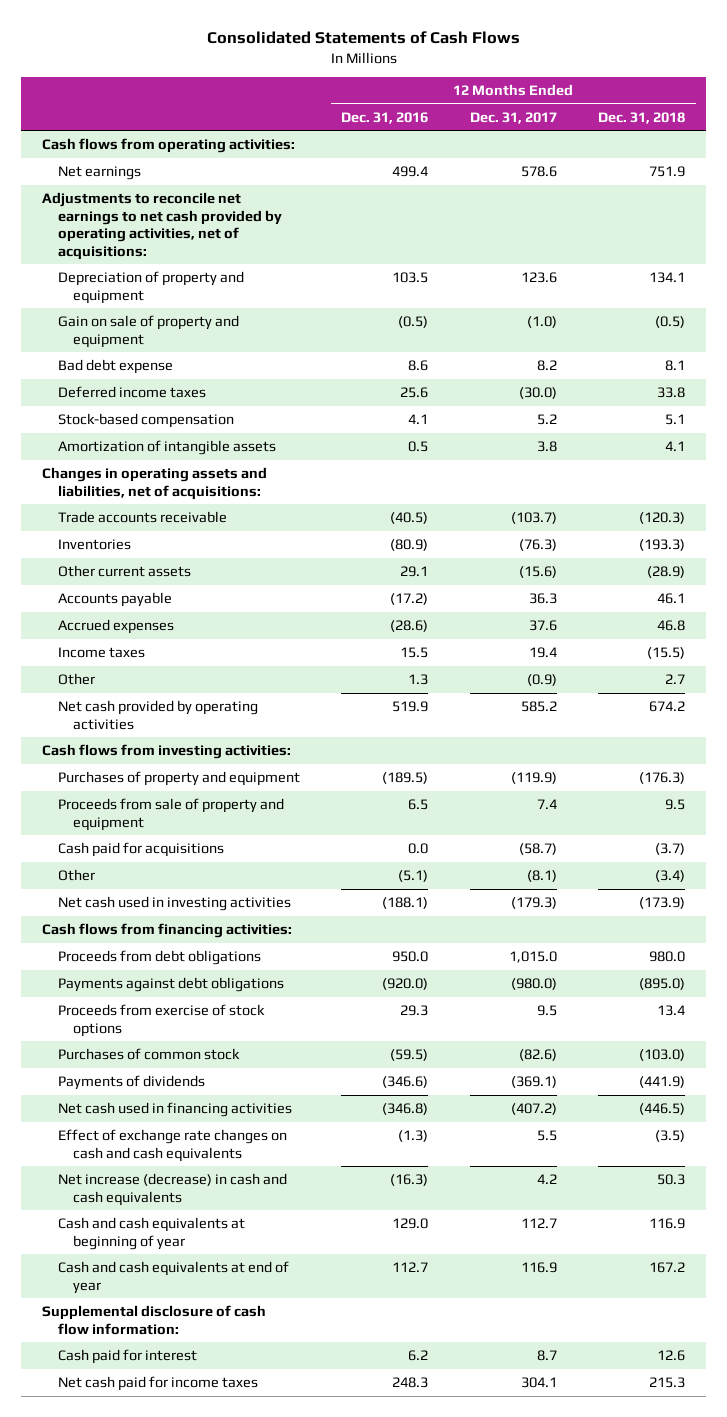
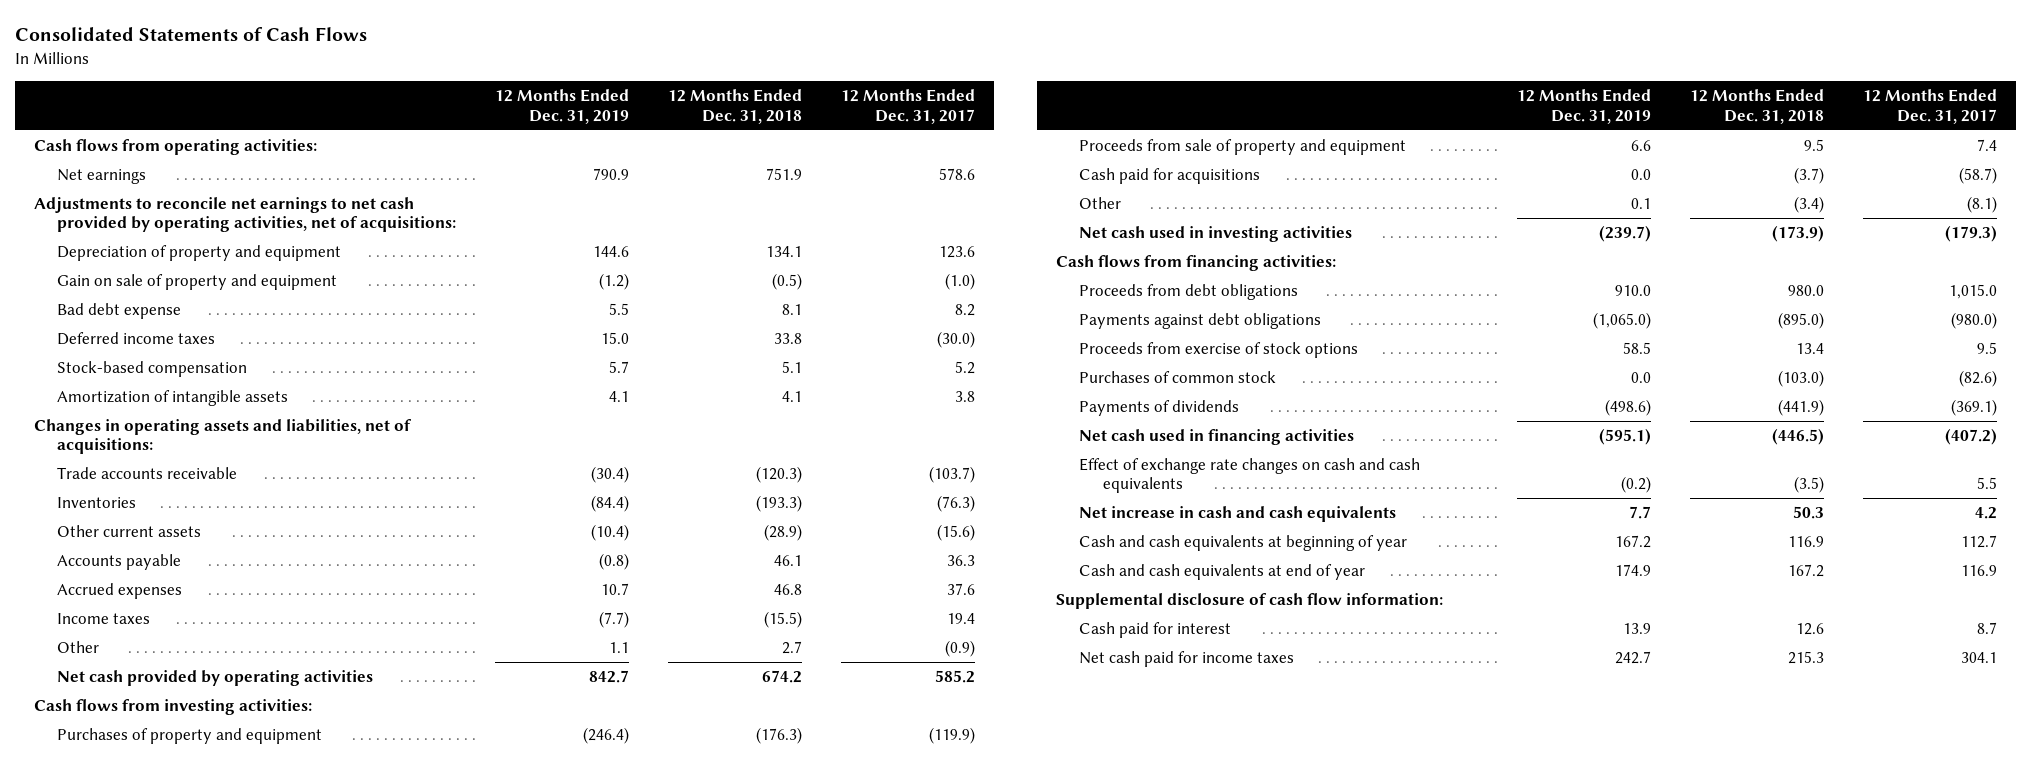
- | 12 Months Ended Dec. 31, 2016 | 12 Months Ended Dec. 31, 2017 | 12 Months Ended Dec. 31, 2018
+ | 12 Months Ended Dec. 31, 2019 | 12 Months Ended Dec. 31, 2018 | 12 Months Ended Dec. 31, 2017
- Net increase (decrease) in cash and cash equivalents | (16.3) | 4.2 | 50.3
+ Net increase in cash and cash equivalents | 7.7 | 50.3 | 4.2

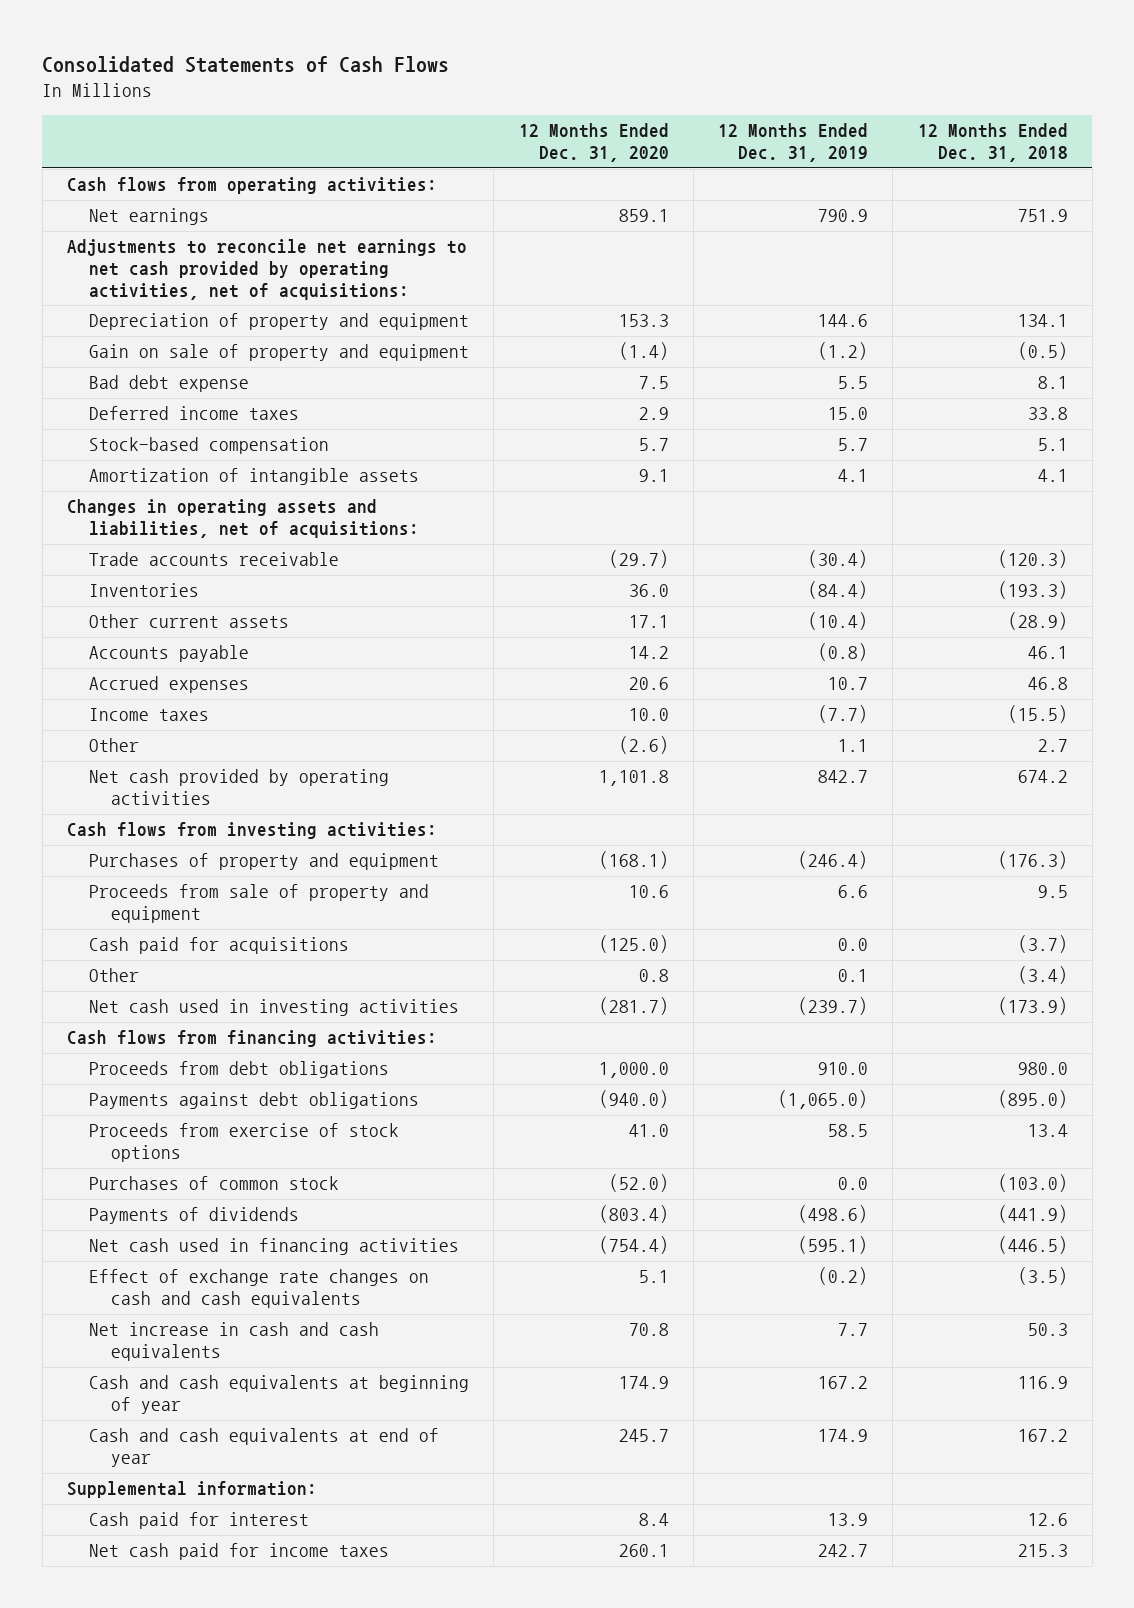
- | 12 Months Ended Dec. 31, 2019 | 12 Months Ended Dec. 31, 2018 | 12 Months Ended Dec. 31, 2017
+ | 12 Months Ended Dec. 31, 2020 | 12 Months Ended Dec. 31, 2019 | 12 Months Ended Dec. 31, 2018
- Supplemental disclosure of cash flow information:
+ Supplemental information:

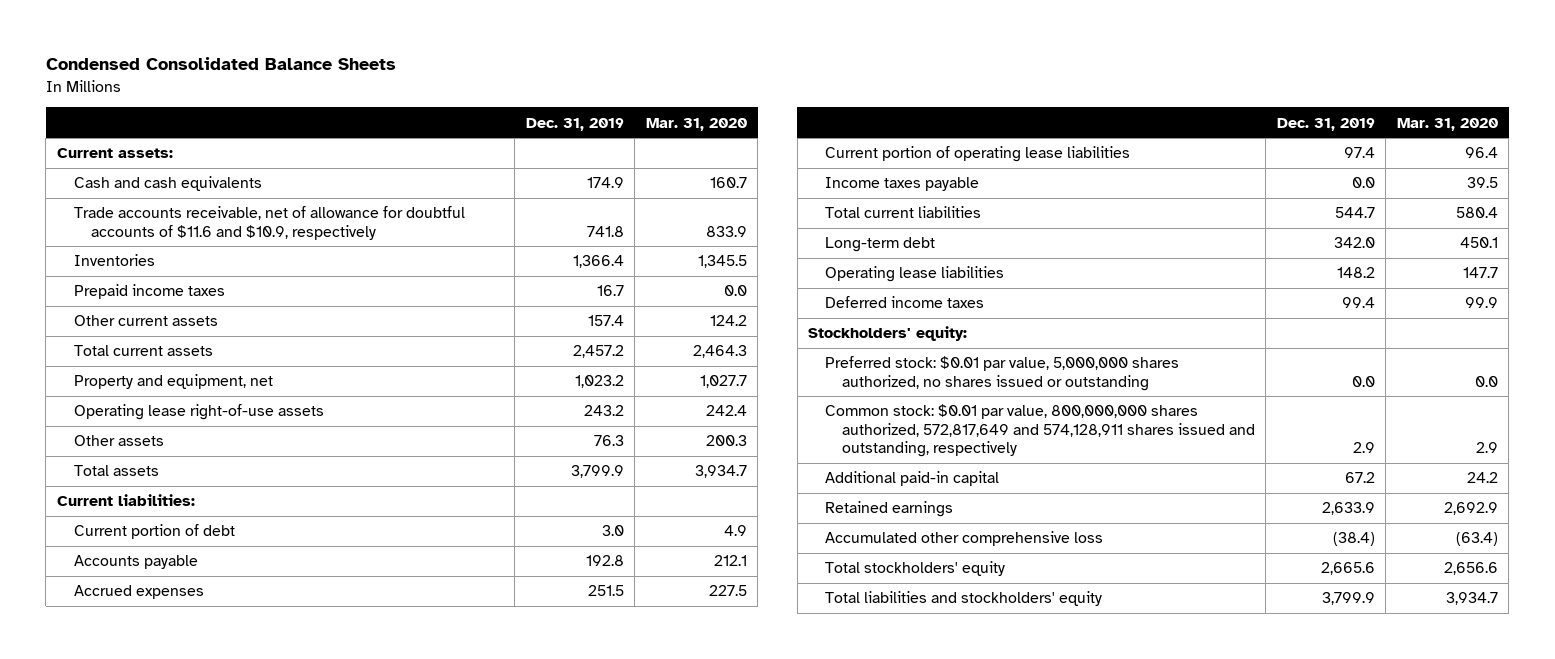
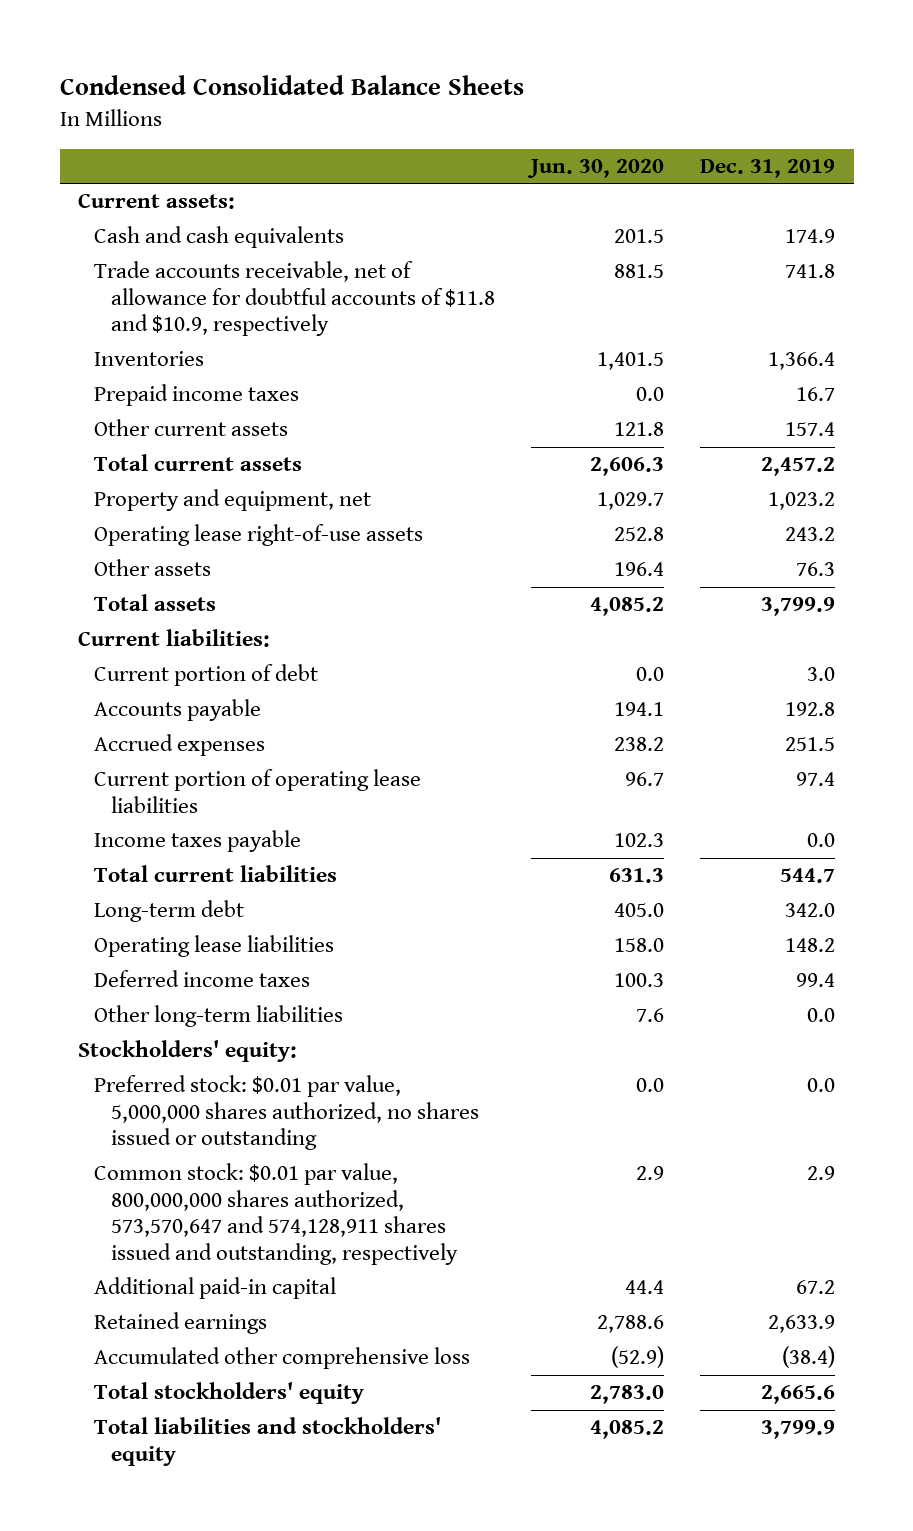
- | Dec. 31, 2019 | Mar. 31, 2020
+ | Jun. 30, 2020 | Dec. 31, 2019
- Trade accounts receivable, net of allowance for doubtful accounts of $11.6 and $10.9, respectively | 741.8 | 833.9
+ Trade accounts receivable, net of allowance for doubtful accounts of $11.8 and $10.9, respectively | 881.5 | 741.8
+ Other long-term liabilities | 7.6 | 0.0
- Common stock: $0.01 par value, 800,000,000 shares authorized, 572,817,649 and 574,128,911 shares issued and outstanding, respectively | 2.9 | 2.9
+ Common stock: $0.01 par value, 800,000,000 shares authorized, 573,570,647 and 574,128,911 shares issued and outstanding, respectively | 2.9 | 2.9

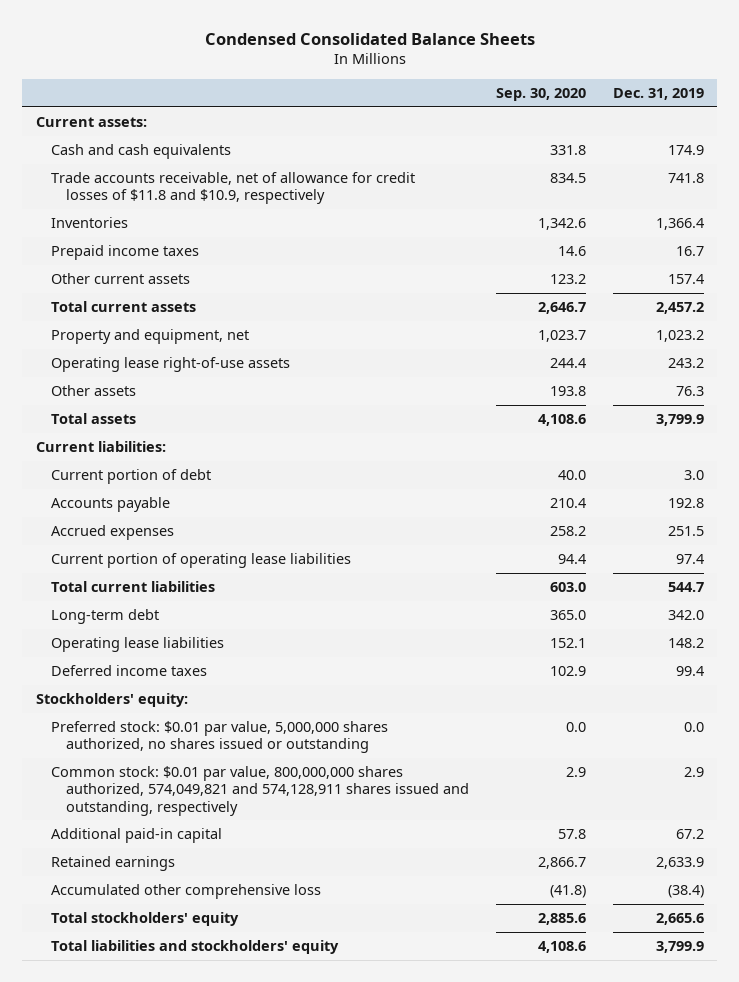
- | Jun. 30, 2020 | Dec. 31, 2019
+ | Sep. 30, 2020 | Dec. 31, 2019
- Trade accounts receivable, net of allowance for doubtful accounts of $11.8 and $10.9, respectively | 881.5 | 741.8
+ Trade accounts receivable, net of allowance for credit losses of $11.8 and $10.9, respectively | 834.5 | 741.8
- Income taxes payable | 102.3 | 0.0
- Other long-term liabilities | 7.6 | 0.0
- Common stock: $0.01 par value, 800,000,000 shares authorized, 573,570,647 and 574,128,911 shares issued and outstanding, respectively | 2.9 | 2.9
+ Common stock: $0.01 par value, 800,000,000 shares authorized, 574,049,821 and 574,128,911 shares issued and outstanding, respectively | 2.9 | 2.9

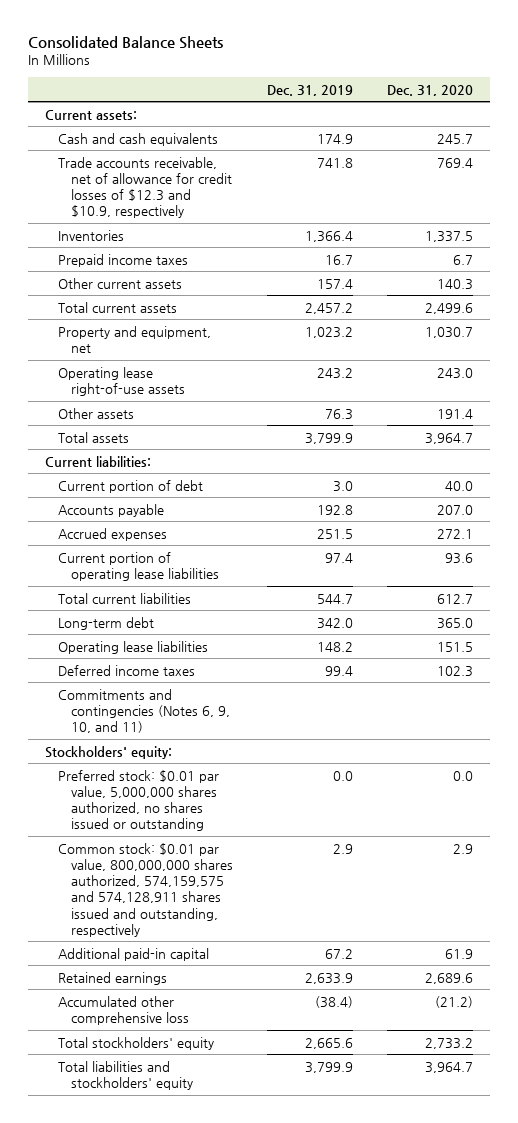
- Condensed Consolidated Balance Sheets
+ Consolidated Balance Sheets
- | Sep. 30, 2020 | Dec. 31, 2019
+ | Dec. 31, 2019 | Dec. 31, 2020
- Trade accounts receivable, net of allowance for credit losses of $11.8 and $10.9, respectively | 834.5 | 741.8
+ Trade accounts receivable, net of allowance for credit losses of $12.3 and $10.9, respectively | 741.8 | 769.4
+ Commitments and contingencies (Notes 6, 9, 10, and 11)
- Common stock: $0.01 par value, 800,000,000 shares authorized, 574,049,821 and 574,128,911 shares issued and outstanding, respectively | 2.9 | 2.9
+ Common stock: $0.01 par value, 800,000,000 shares authorized, 574,159,575 and 574,128,911 shares issued and outstanding, respectively | 2.9 | 2.9

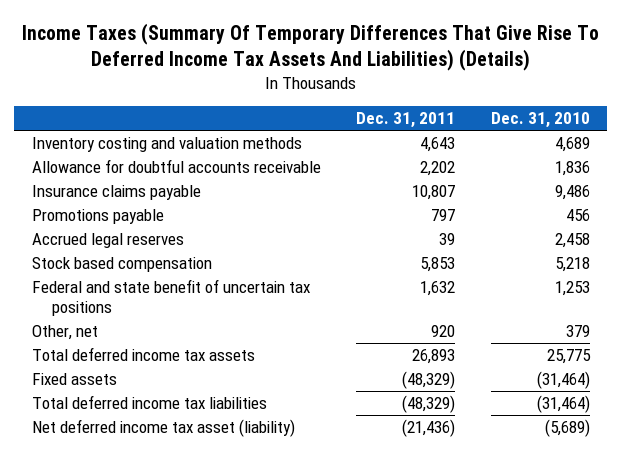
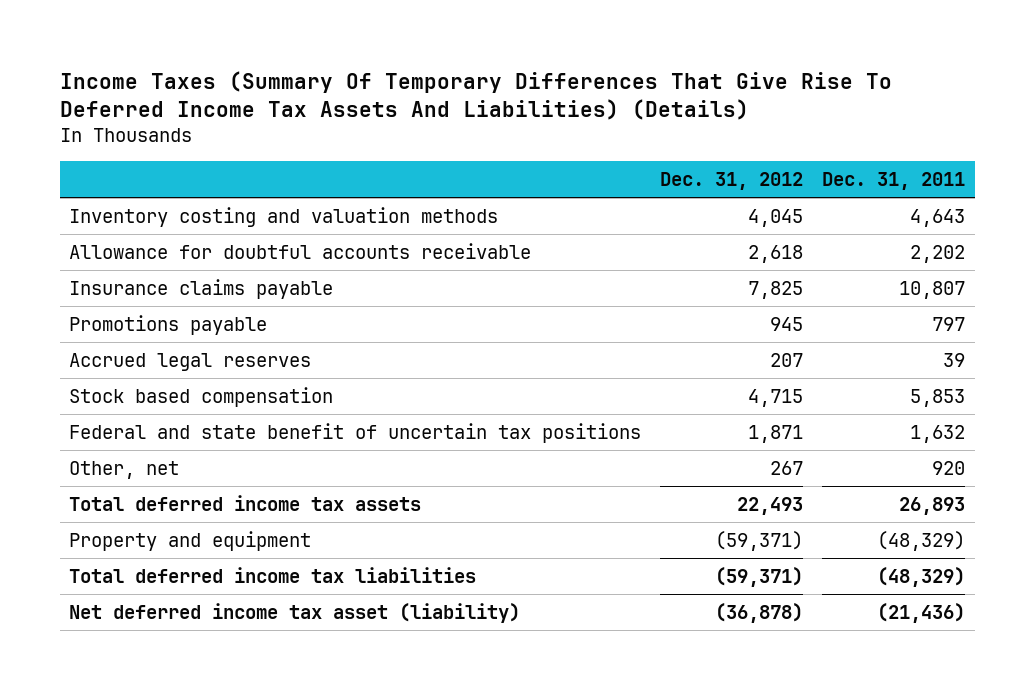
- | Dec. 31, 2011 | Dec. 31, 2010
+ | Dec. 31, 2012 | Dec. 31, 2011
- Fixed assets | (48,329) | (31,464)
+ Property and equipment | (59,371) | (48,329)

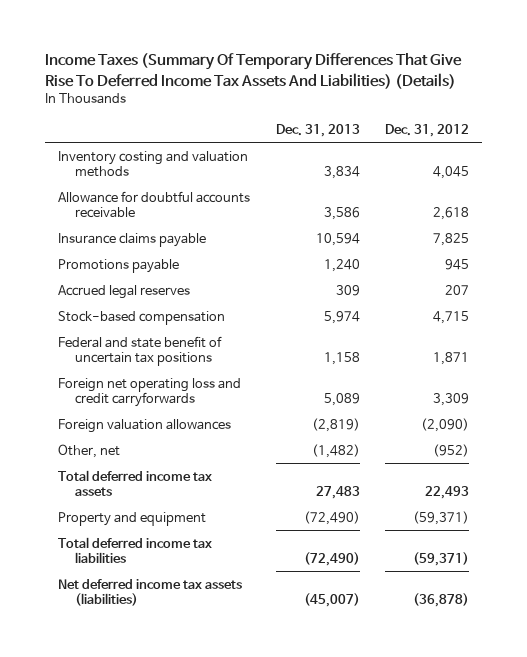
- | Dec. 31, 2012 | Dec. 31, 2011
+ | Dec. 31, 2013 | Dec. 31, 2012
- Stock based compensation | 4,715 | 5,853
+ Stock-based compensation | 5,974 | 4,715
- Other, net | 267 | 920
+ Foreign net operating loss and credit carryforwards | 5,089 | 3,309
+ Foreign valuation allowances | (2,819) | (2,090)
+ Other, net | (1,482) | (952)
- Net deferred income tax asset (liability) | (36,878) | (21,436)
+ Net deferred income tax assets (liabilities) | (45,007) | (36,878)

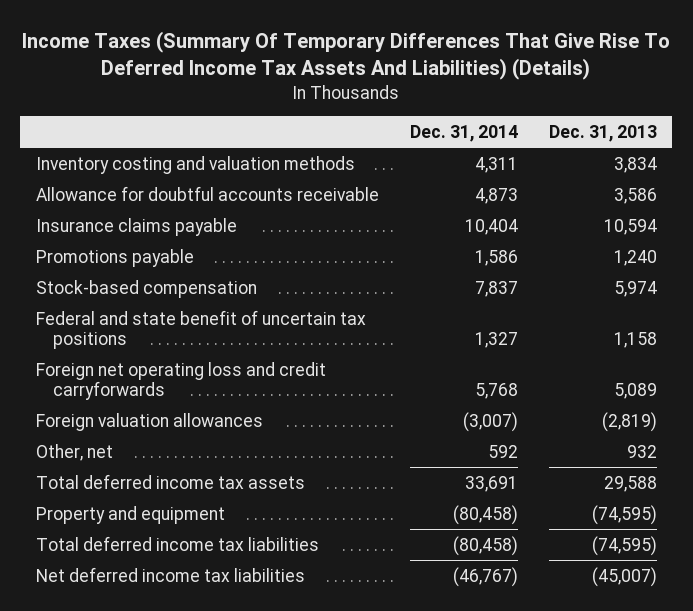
- | Dec. 31, 2013 | Dec. 31, 2012
+ | Dec. 31, 2014 | Dec. 31, 2013
- Accrued legal reserves | 309 | 207
- Other, net | (1,482) | (952)
- Total deferred income tax assets | 27,483 | 22,493
- Property and equipment | (72,490) | (59,371)
- Total deferred income tax liabilities | (72,490) | (59,371)
- Net deferred income tax assets (liabilities) | (45,007) | (36,878)
+ Other, net | 592 | 932
+ Total deferred income tax assets | 33,691 | 29,588
+ Property and equipment | (80,458) | (74,595)
+ Total deferred income tax liabilities | (80,458) | (74,595)
+ Net deferred income tax liabilities | (46,767) | (45,007)

